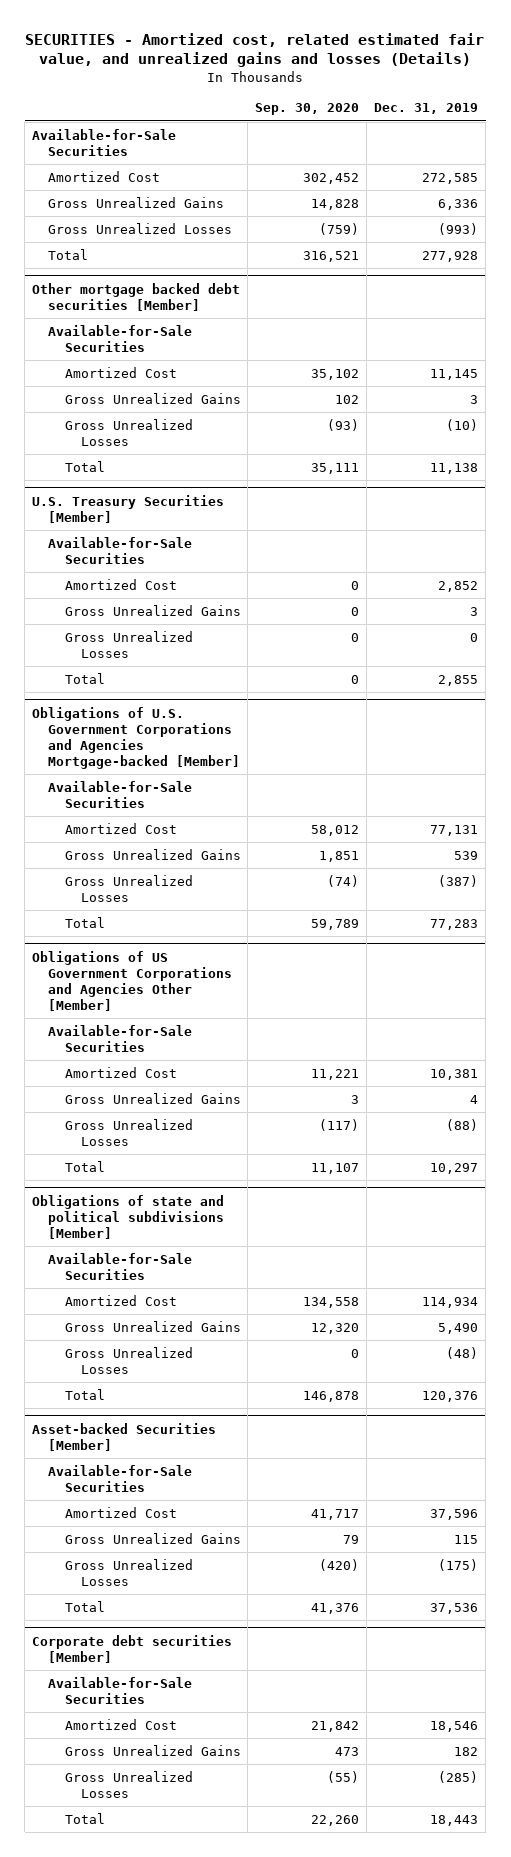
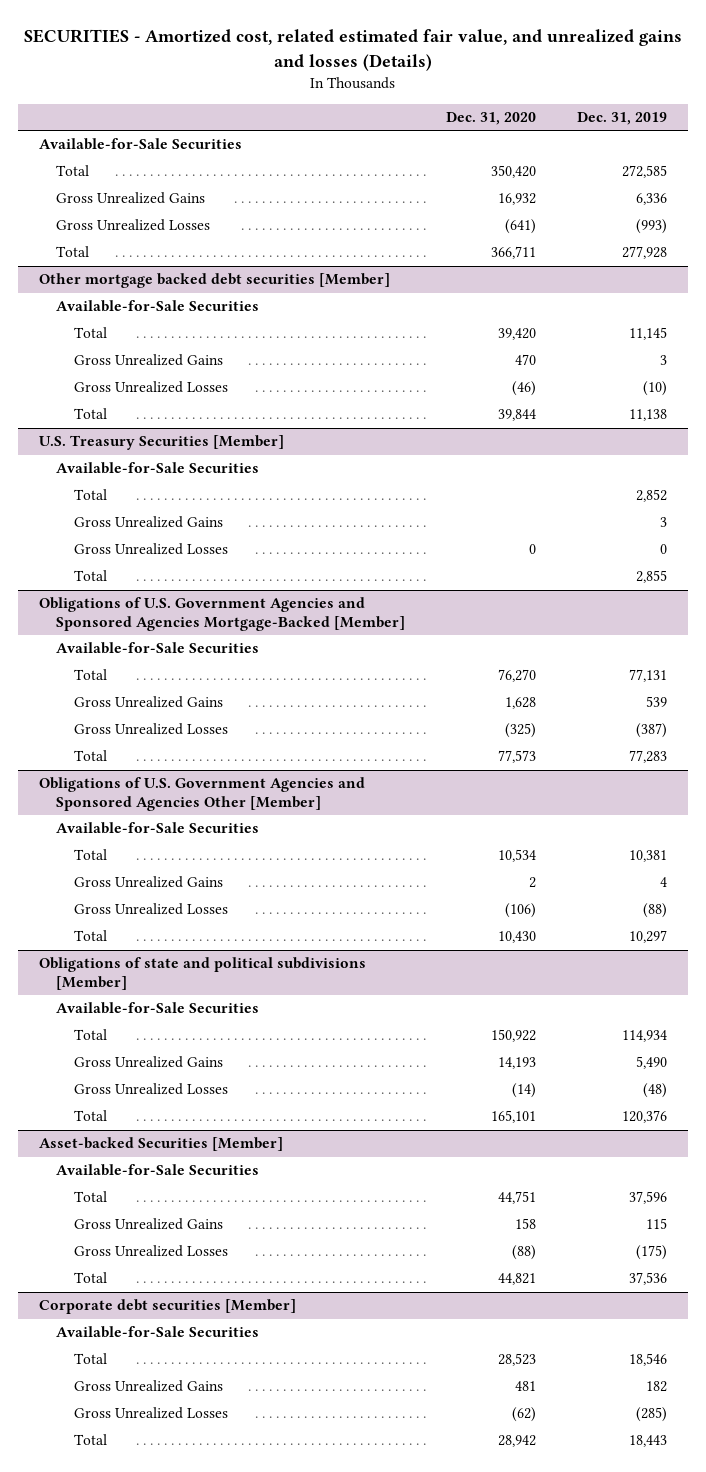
- | Sep. 30, 2020 | Dec. 31, 2019
+ | Dec. 31, 2020 | Dec. 31, 2019
- Amortized Cost | 302,452 | 272,585
+ Total | 350,420 | 272,585
@ Other mortgage backed debt securities [Member]
- Amortized Cost | 35,102 | 11,145
+ Total | 39,420 | 11,145
@ U.S. Treasury Securities [Member]
- Amortized Cost | 0 | 2,852
+ Total | | 2,852
- Obligations of U.S. Government Corporations and Agencies Mortgage-backed [Member]
+ Obligations of U.S. Government Agencies and Sponsored Agencies Mortgage-Backed [Member]
- Amortized Cost | 58,012 | 77,131
+ Total | 76,270 | 77,131
- Obligations of US Government Corporations and Agencies Other [Member]
+ Obligations of U.S. Government Agencies and Sponsored Agencies Other [Member]
- Amortized Cost | 11,221 | 10,381
+ Total | 10,534 | 10,381
@ Obligations of state and political subdivisions [Member]
- Amortized Cost | 134,558 | 114,934
+ Total | 150,922 | 114,934
@ Asset-backed Securities [Member]
- Amortized Cost | 41,717 | 37,596
+ Total | 44,751 | 37,596
@ Corporate debt securities [Member]
- Amortized Cost | 21,842 | 18,546
+ Total | 28,523 | 18,546

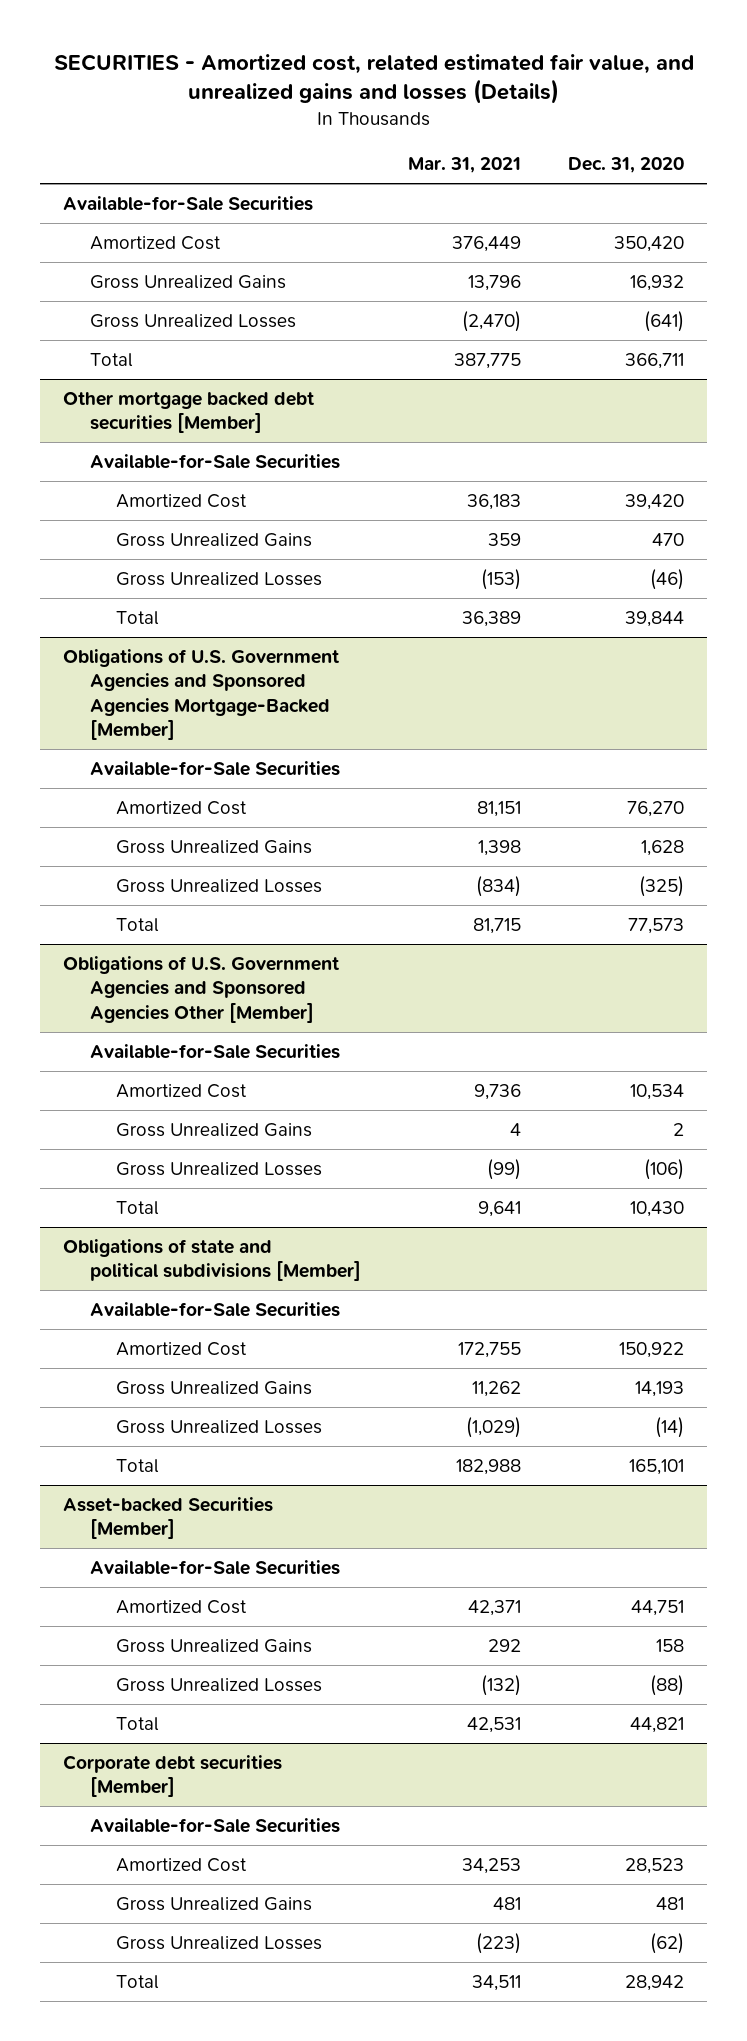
- | Dec. 31, 2020 | Dec. 31, 2019
+ | Mar. 31, 2021 | Dec. 31, 2020
- Total | 350,420 | 272,585
+ Amortized Cost | 376,449 | 350,420
@ Other mortgage backed debt securities [Member]
- Total | 39,420 | 11,145
+ Amortized Cost | 36,183 | 39,420
- U.S. Treasury Securities [Member]
- Available-for-Sale Securities
- Total | | 2,852
- Gross Unrealized Gains | | 3
- Gross Unrealized Losses | 0 | 0
- Total | | 2,855
@ Obligations of U.S. Government Agencies and Sponsored Agencies Mortgage-Backed [Member]
- Total | 76,270 | 77,131
+ Amortized Cost | 81,151 | 76,270
@ Obligations of U.S. Government Agencies and Sponsored Agencies Other [Member]
- Total | 10,534 | 10,381
+ Amortized Cost | 9,736 | 10,534
@ Obligations of state and political subdivisions [Member]
- Total | 150,922 | 114,934
+ Amortized Cost | 172,755 | 150,922
@ Asset-backed Securities [Member]
- Total | 44,751 | 37,596
+ Amortized Cost | 42,371 | 44,751
@ Corporate debt securities [Member]
- Total | 28,523 | 18,546
+ Amortized Cost | 34,253 | 28,523

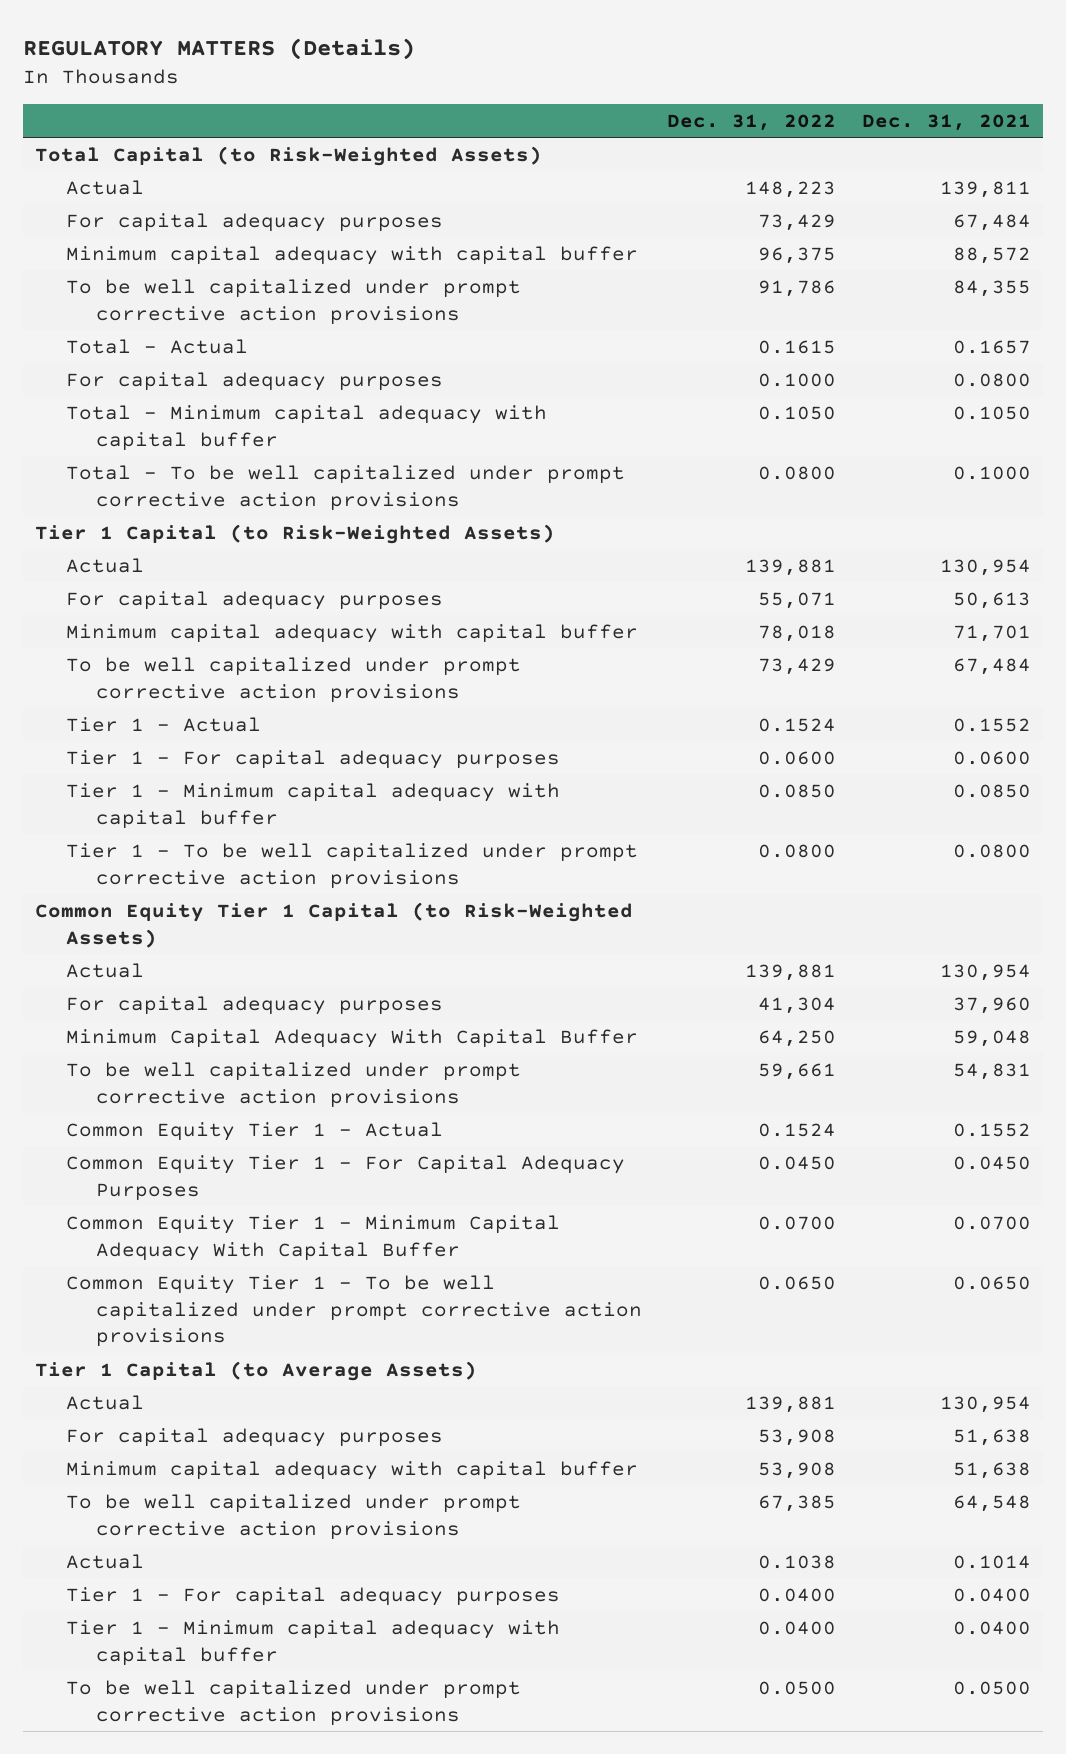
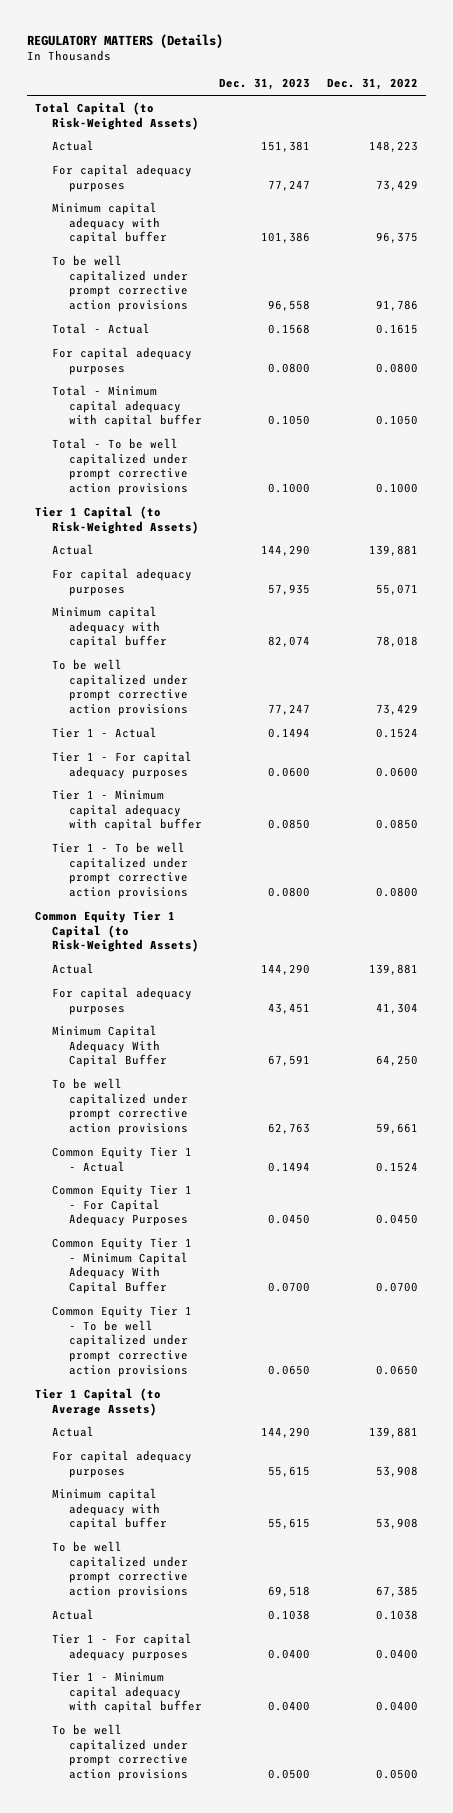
- | Dec. 31, 2022 | Dec. 31, 2021
+ | Dec. 31, 2023 | Dec. 31, 2022
- For capital adequacy purposes | 0.1000 | 0.0800
+ For capital adequacy purposes | 0.0800 | 0.0800
- Total - To be well capitalized under prompt corrective action provisions | 0.0800 | 0.1000
+ Total - To be well capitalized under prompt corrective action provisions | 0.1000 | 0.1000

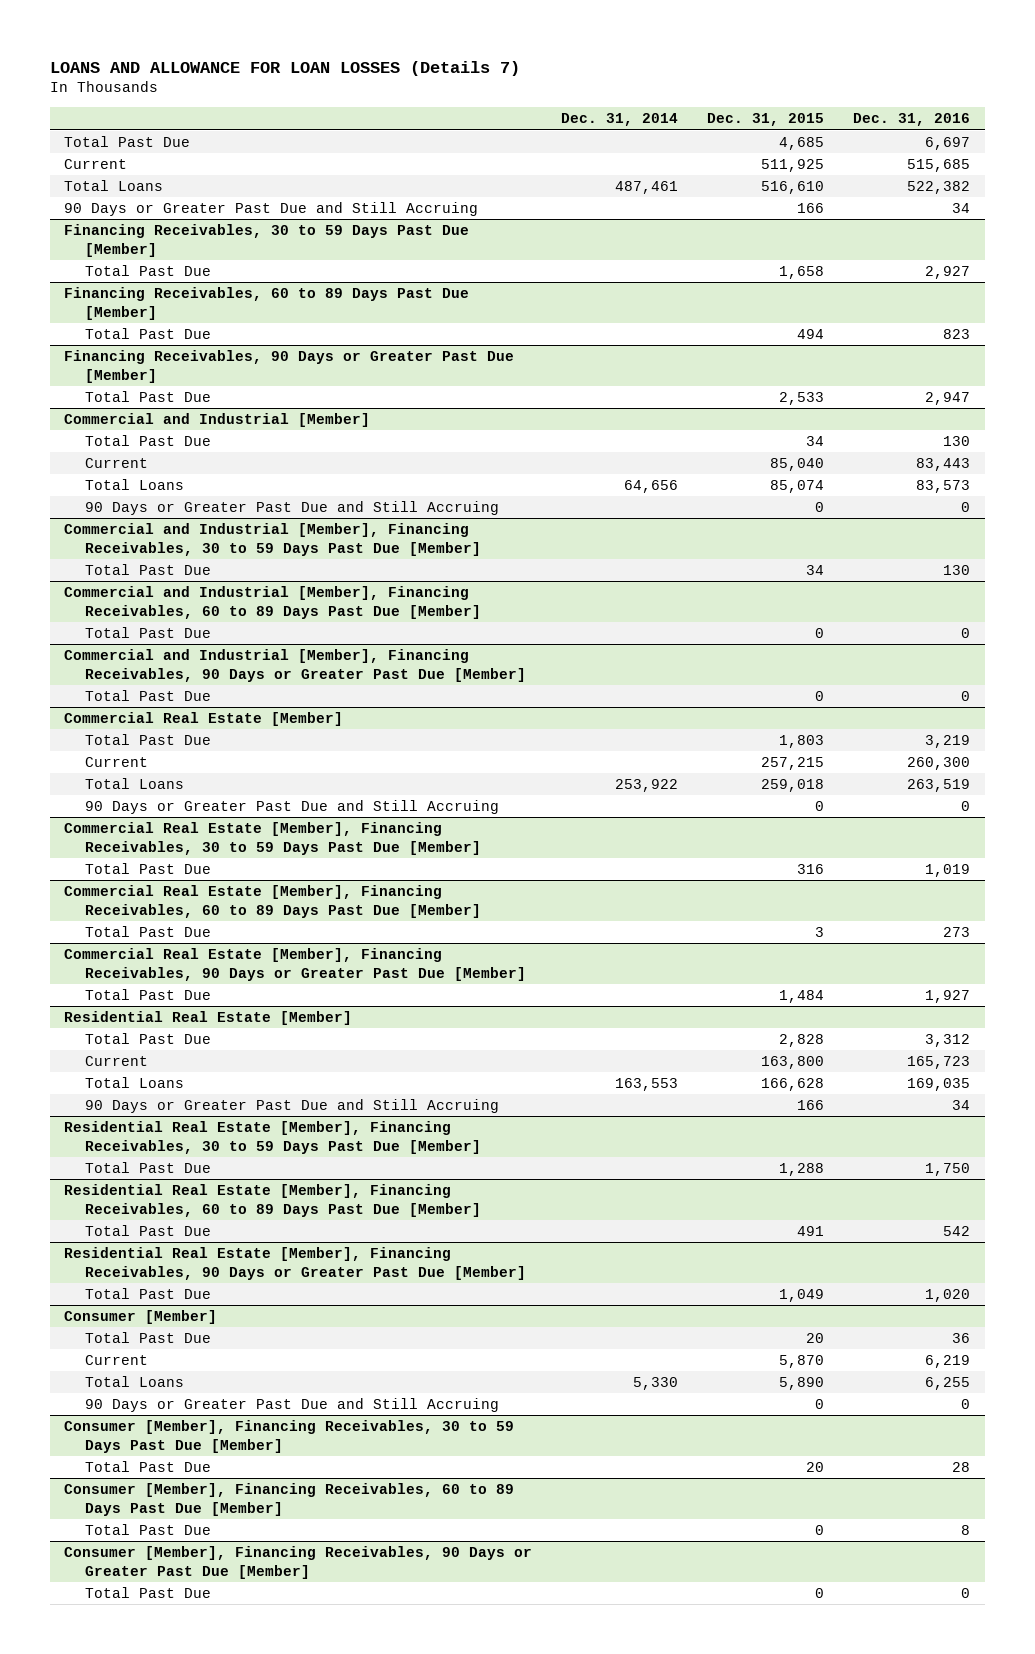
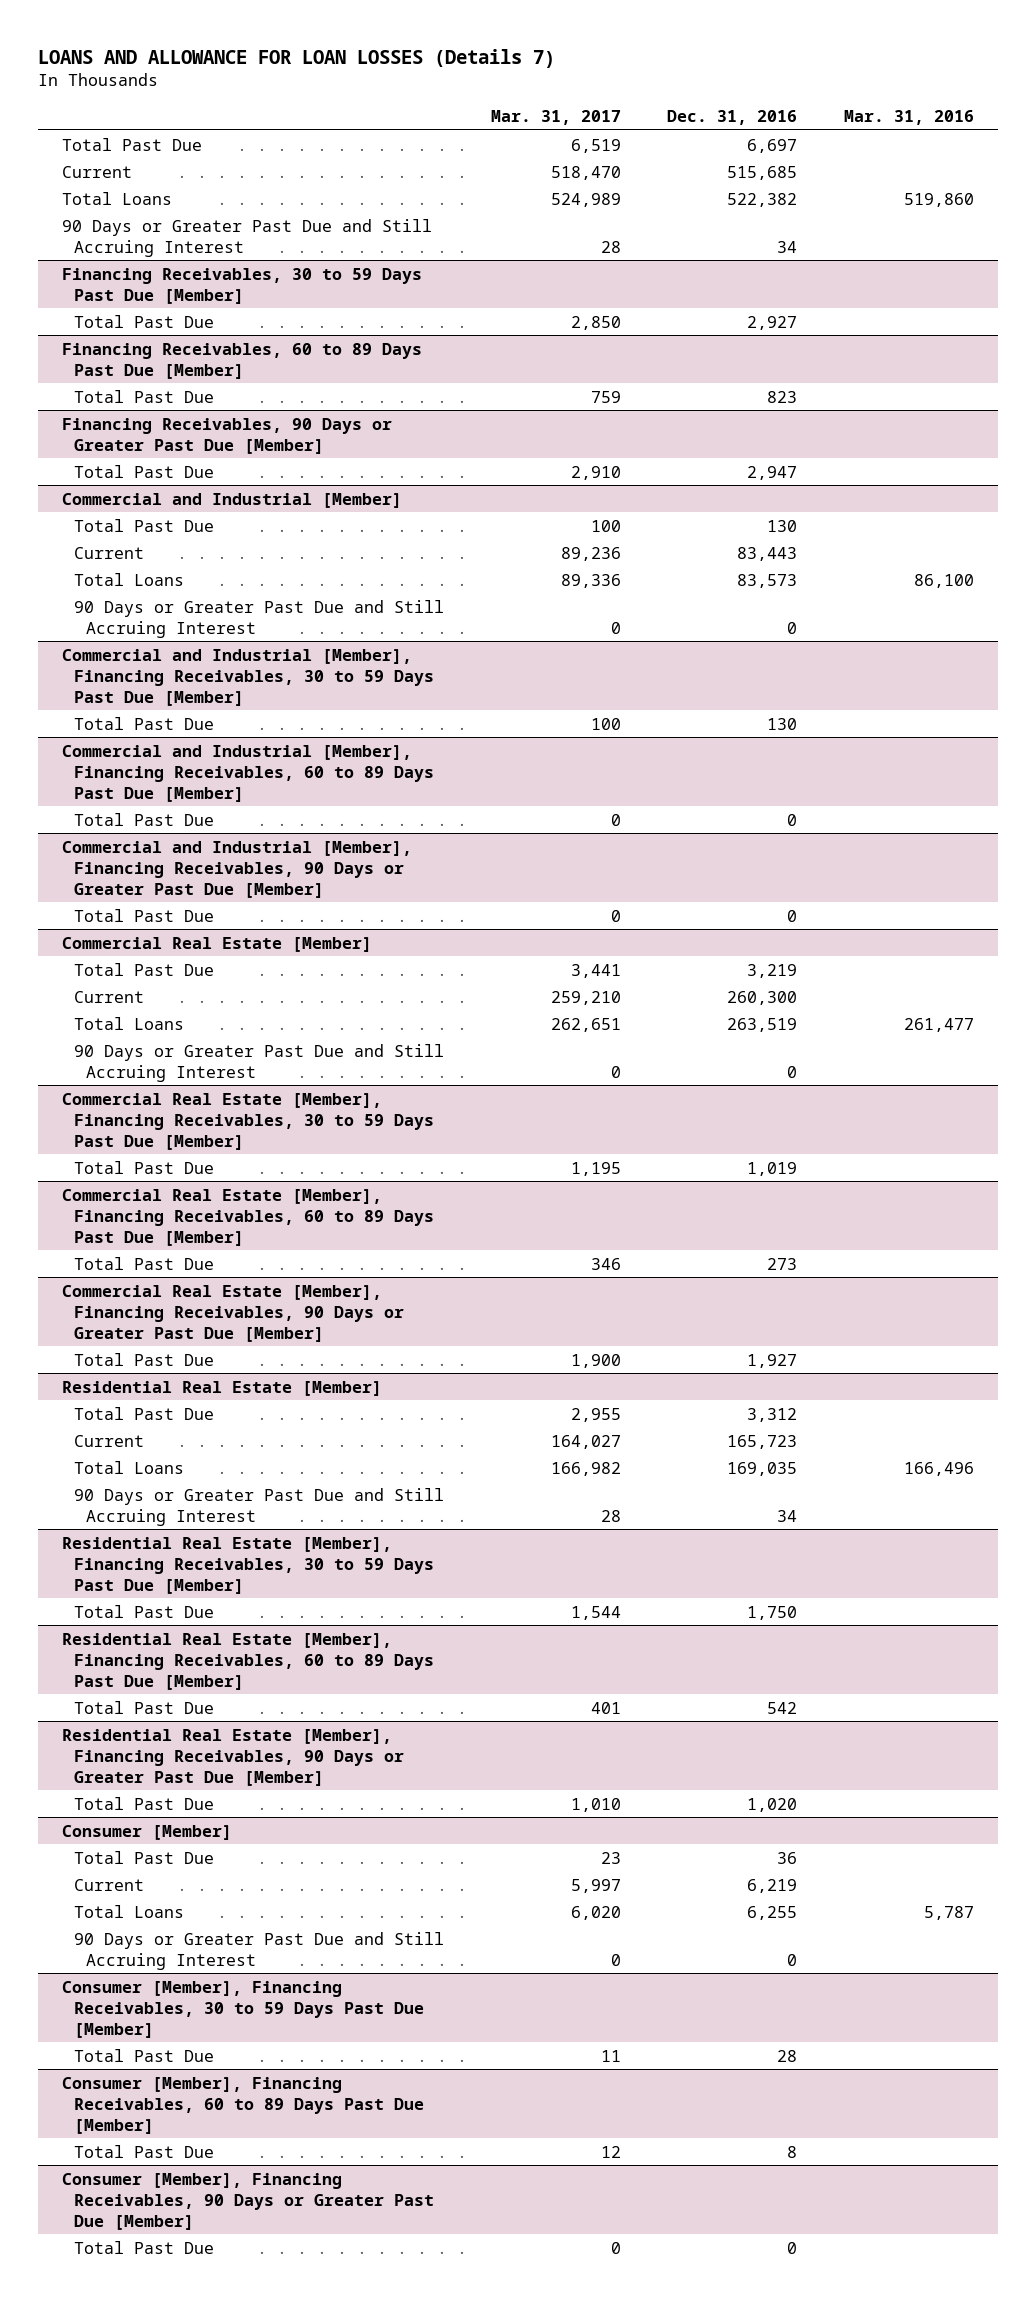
- | Dec. 31, 2014 | Dec. 31, 2015 | Dec. 31, 2016
+ | Mar. 31, 2017 | Dec. 31, 2016 | Mar. 31, 2016
- 90 Days or Greater Past Due and Still Accruing | | 166 | 34
+ 90 Days or Greater Past Due and Still Accruing Interest | 28 | 34 |
@ Commercial and Industrial [Member]
- 90 Days or Greater Past Due and Still Accruing | | 0 | 0
+ 90 Days or Greater Past Due and Still Accruing Interest | 0 | 0 |
@ Commercial Real Estate [Member]
- 90 Days or Greater Past Due and Still Accruing | | 0 | 0
+ 90 Days or Greater Past Due and Still Accruing Interest | 0 | 0 |
@ Residential Real Estate [Member]
- 90 Days or Greater Past Due and Still Accruing | | 166 | 34
+ 90 Days or Greater Past Due and Still Accruing Interest | 28 | 34 |
@ Consumer [Member]
- 90 Days or Greater Past Due and Still Accruing | | 0 | 0
+ 90 Days or Greater Past Due and Still Accruing Interest | 0 | 0 |

